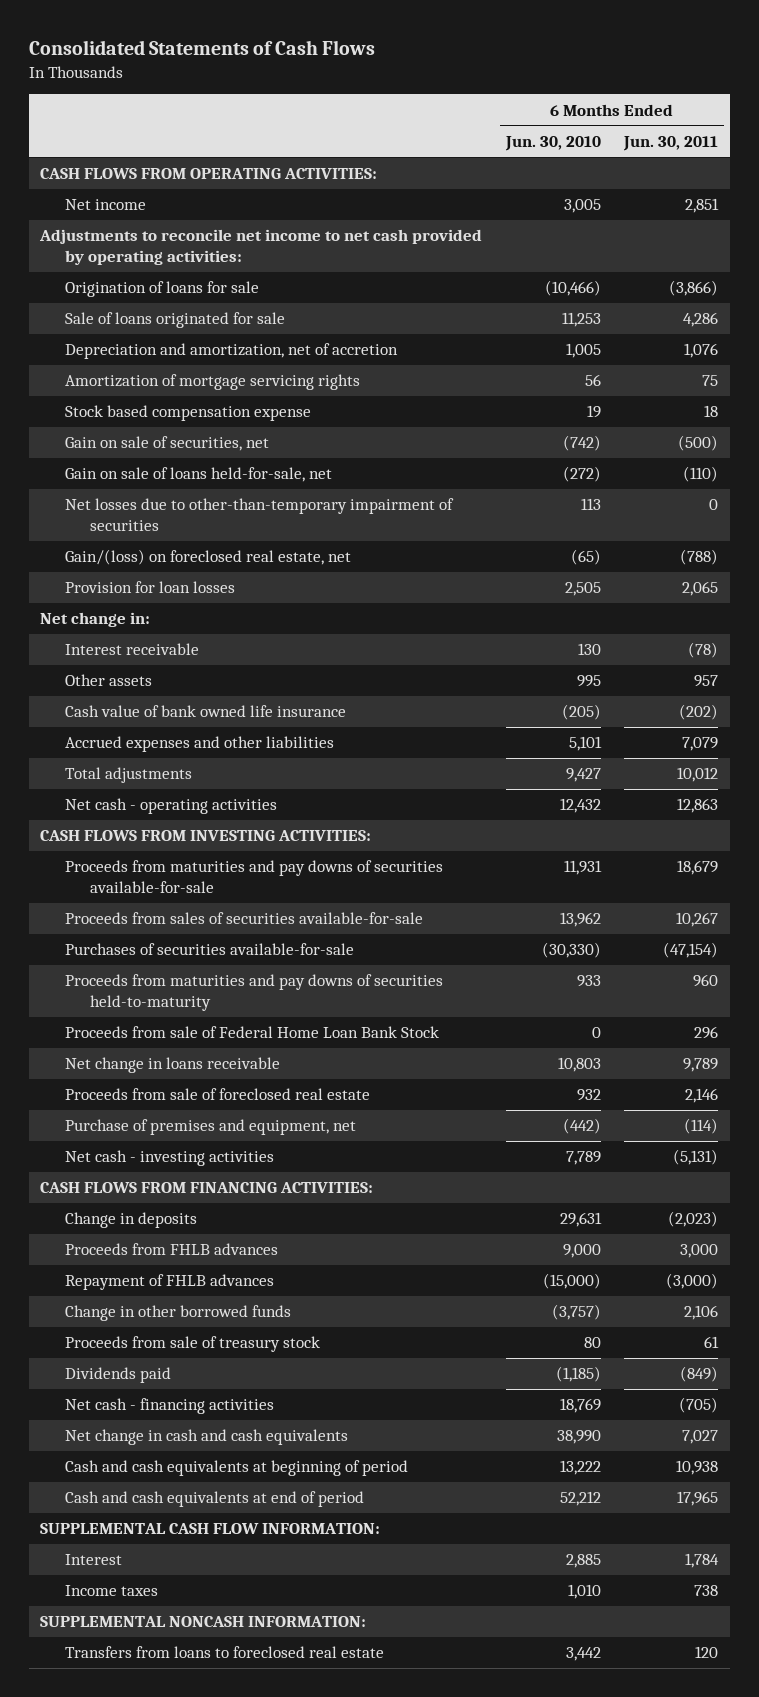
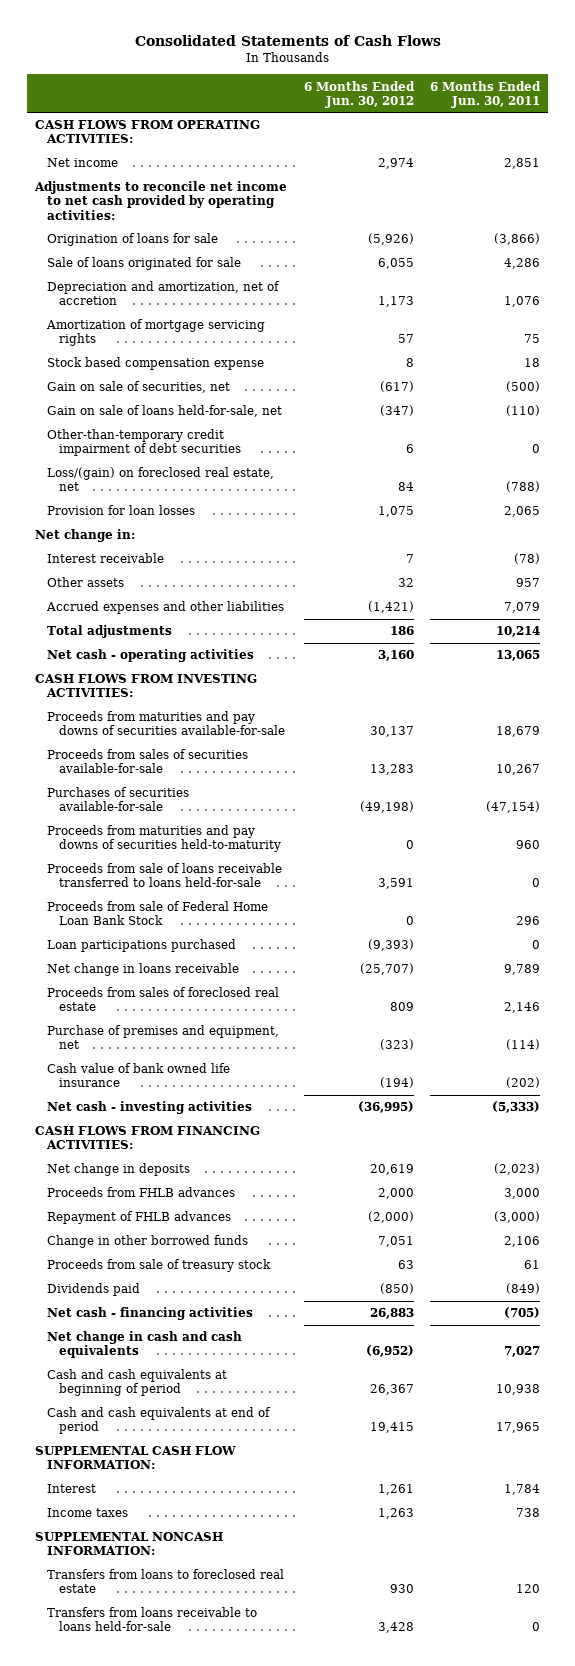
- | 6 Months Ended Jun. 30, 2010 | 6 Months Ended Jun. 30, 2011
+ | 6 Months Ended Jun. 30, 2012 | 6 Months Ended Jun. 30, 2011
- Net losses due to other-than-temporary impairment of securities | 113 | 0
- Gain/(loss) on foreclosed real estate, net | (65) | (788)
+ Other-than-temporary credit impairment of debt securities | 6 | 0
+ Loss/(gain) on foreclosed real estate, net | 84 | (788)
- Total adjustments | 9,427 | 10,012
- Net cash - operating activities | 12,432 | 12,863
+ Total adjustments | 186 | 10,214
+ Net cash - operating activities | 3,160 | 13,065
+ Proceeds from sale of loans receivable transferred to loans held-for-sale | 3,591 | 0
+ Loan participations purchased | (9,393) | 0
- Proceeds from sale of foreclosed real estate | 932 | 2,146
+ Proceeds from sales of foreclosed real estate | 809 | 2,146
- Net cash - investing activities | 7,789 | (5,131)
moved down: Cash value of bank owned life insurance | (194) | (202)
+ Net cash - investing activities | (36,995) | (5,333)
- Change in deposits | 29,631 | (2,023)
+ Net change in deposits | 20,619 | (2,023)
+ Transfers from loans receivable to loans held-for-sale | 3,428 | 0

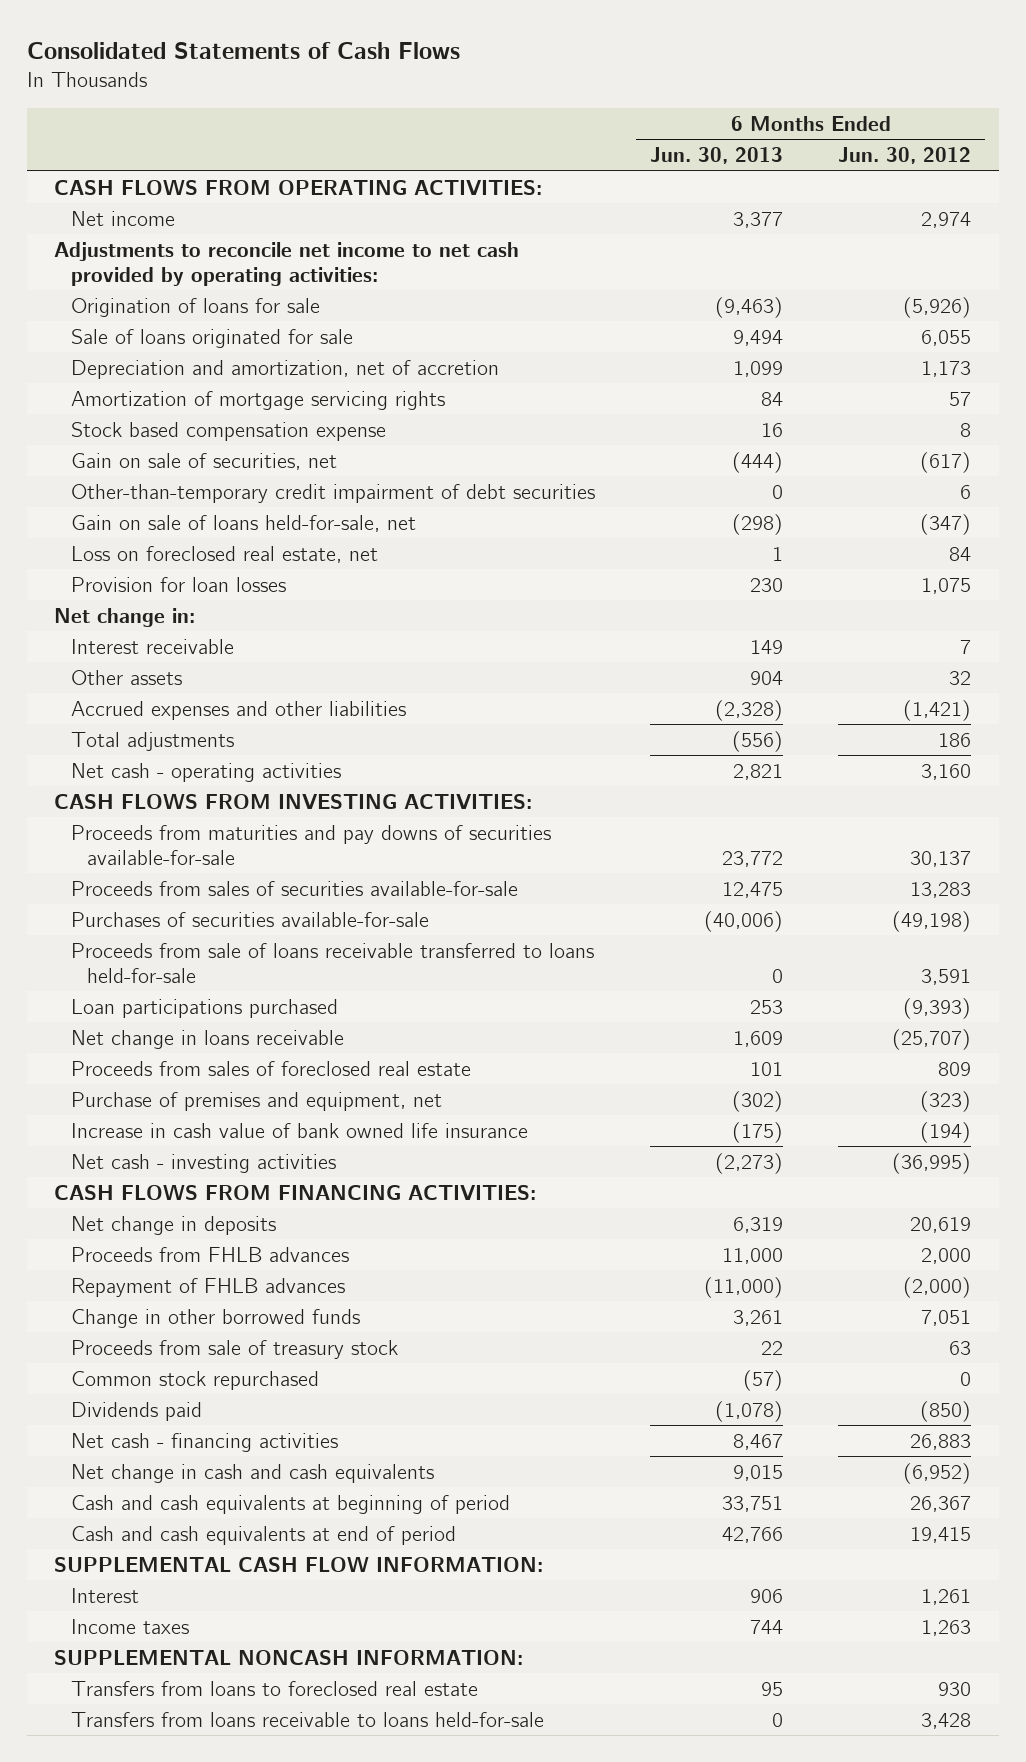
- | 6 Months Ended Jun. 30, 2012 | 6 Months Ended Jun. 30, 2011
+ | 6 Months Ended Jun. 30, 2013 | 6 Months Ended Jun. 30, 2012
- Loss/(gain) on foreclosed real estate, net | 84 | (788)
moved down: Gain on sale of loans held-for-sale, net | (298) | (347)
+ Loss on foreclosed real estate, net | 1 | 84
- Proceeds from maturities and pay downs of securities held-to-maturity | 0 | 960
- Proceeds from sale of Federal Home Loan Bank Stock | 0 | 296
- Cash value of bank owned life insurance | (194) | (202)
+ Increase in cash value of bank owned life insurance | (175) | (194)
+ Common stock repurchased | (57) | 0

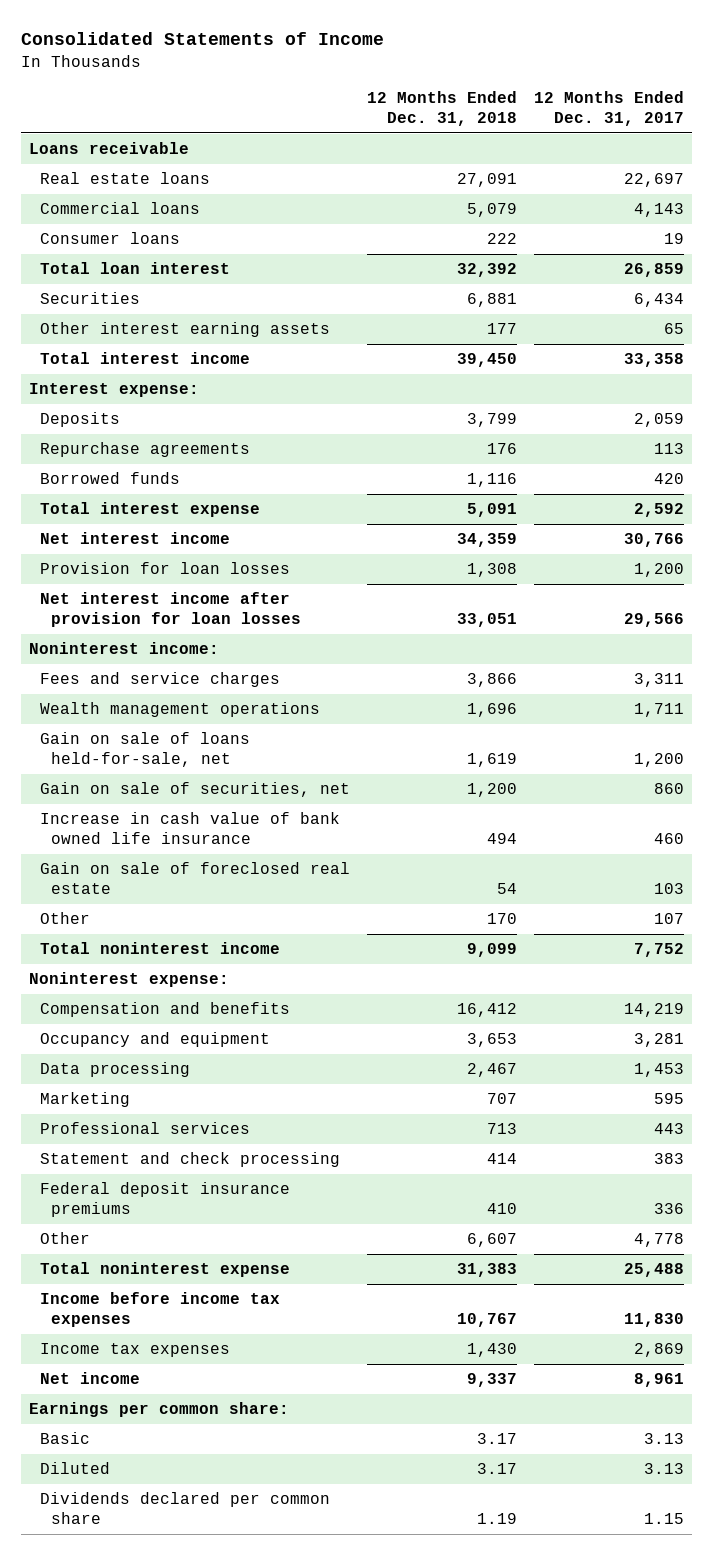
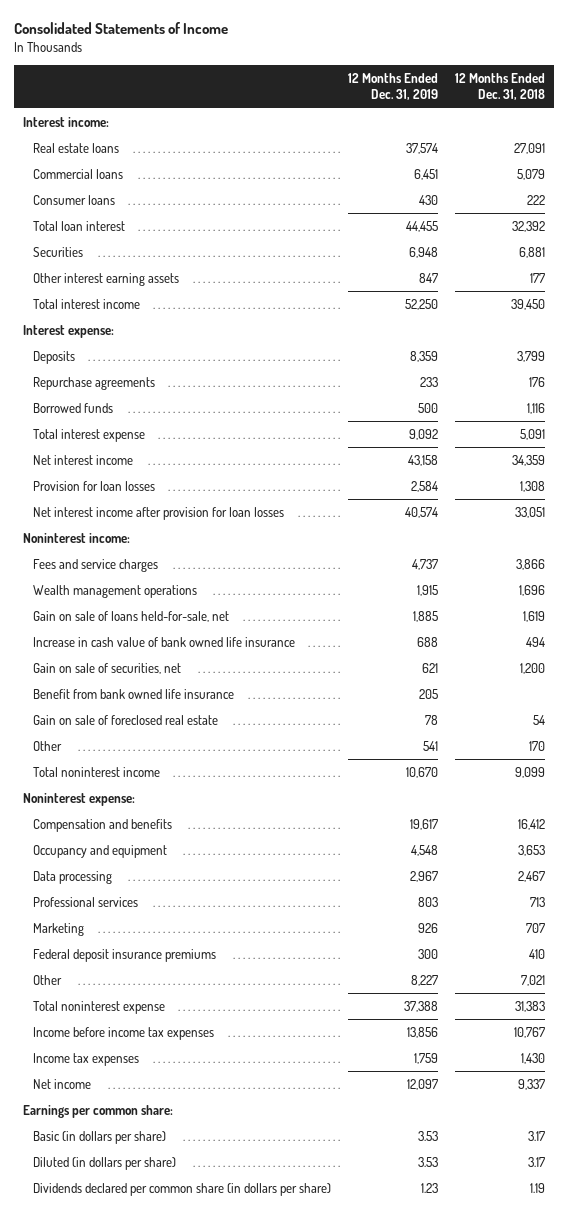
- | 12 Months Ended Dec. 31, 2018 | 12 Months Ended Dec. 31, 2017
+ | 12 Months Ended Dec. 31, 2019 | 12 Months Ended Dec. 31, 2018
- Loans receivable
+ Interest income:
moved down: Gain on sale of securities, net | 621 | 1,200
+ Benefit from bank owned life insurance | 205 |
- Statement and check processing | 414 | 383
moved down: Marketing | 926 | 707
- Other | 6,607 | 4,778
+ Other | 8,227 | 7,021
- Basic | 3.17 | 3.13
- Diluted | 3.17 | 3.13
- Dividends declared per common share | 1.19 | 1.15
+ Basic (in dollars per share) | 3.53 | 3.17
+ Diluted (in dollars per share) | 3.53 | 3.17
+ Dividends declared per common share (in dollars per share) | 1.23 | 1.19

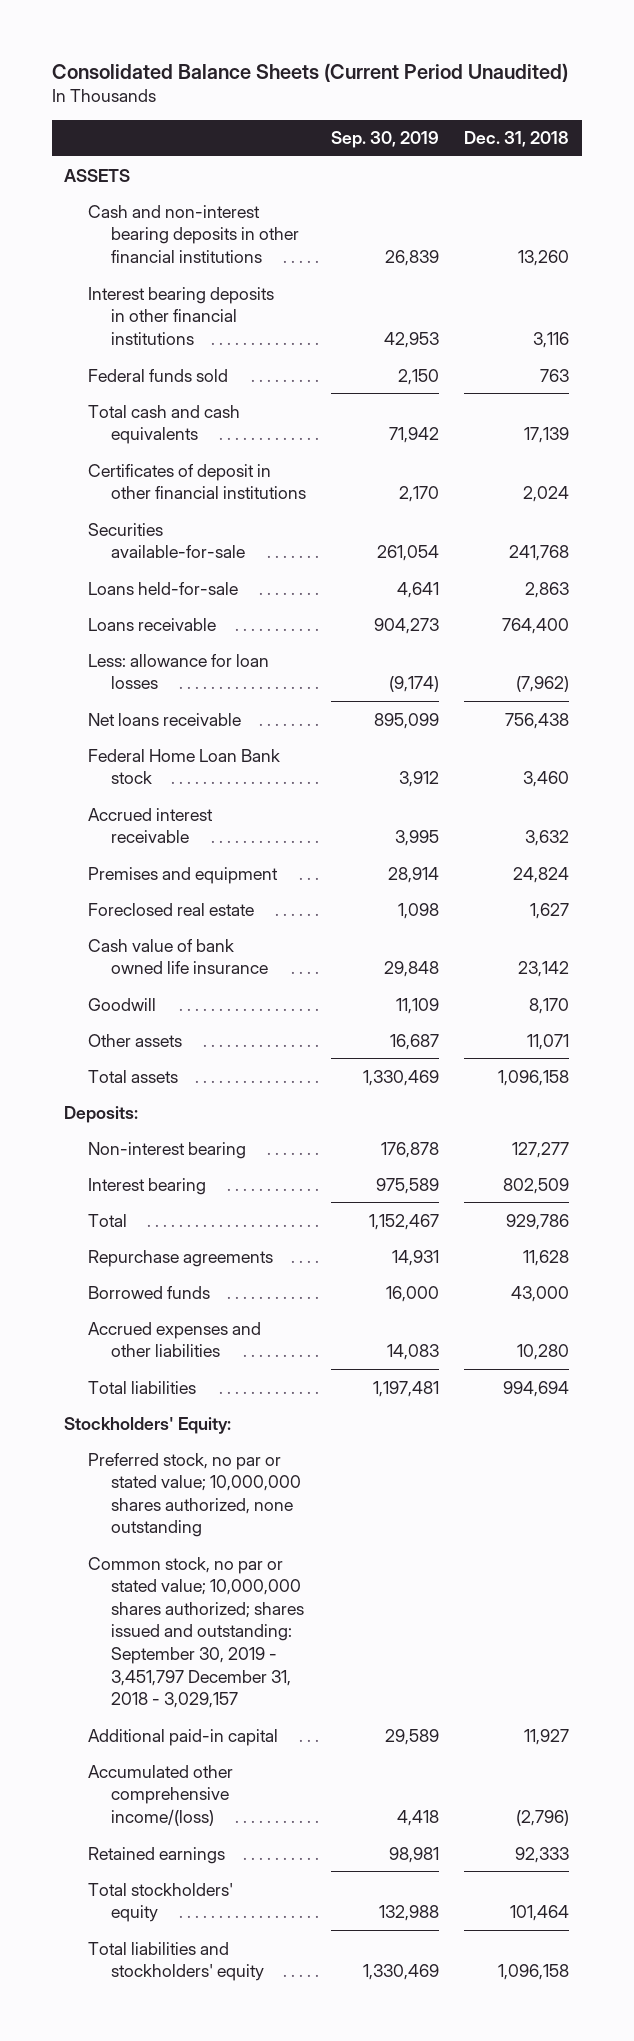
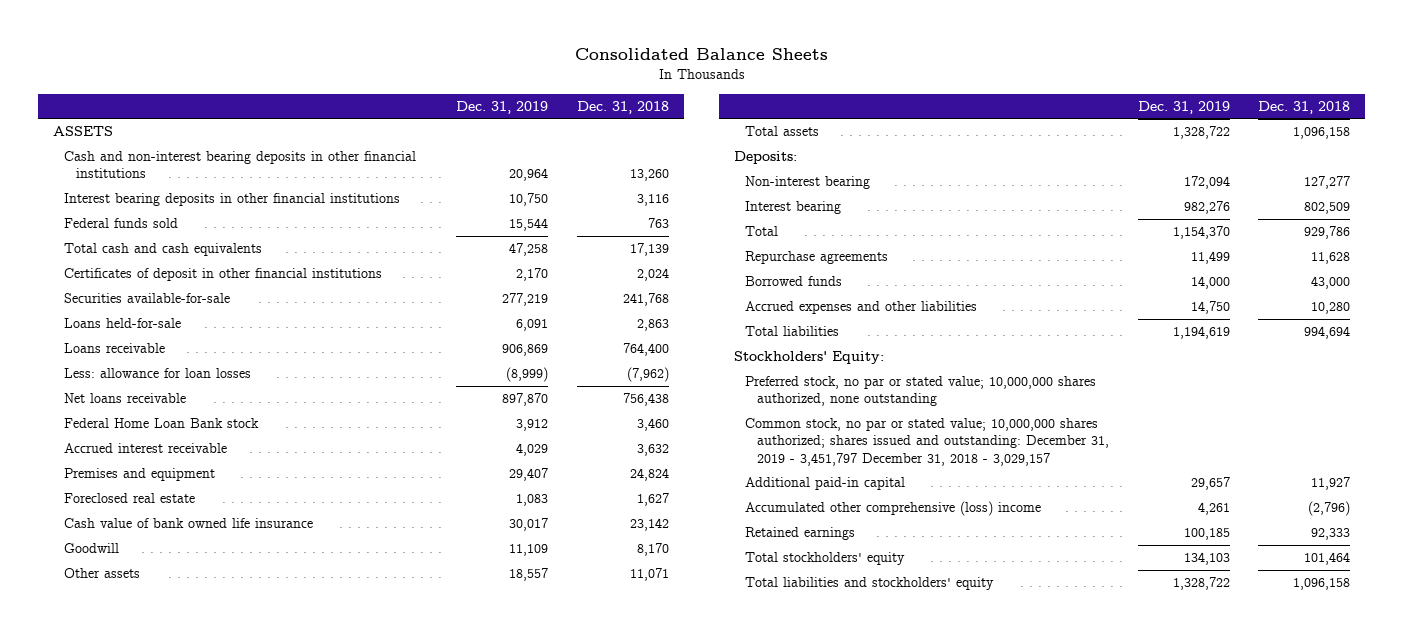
- Consolidated Balance Sheets (Current Period Unaudited)
+ Consolidated Balance Sheets
- | Sep. 30, 2019 | Dec. 31, 2018
+ | Dec. 31, 2019 | Dec. 31, 2018
- Common stock, no par or stated value; 10,000,000 shares authorized; shares issued and outstanding: September 30, 2019 - 3,451,797 December 31, 2018 - 3,029,157
+ Common stock, no par or stated value; 10,000,000 shares authorized; shares issued and outstanding: December 31, 2019 - 3,451,797 December 31, 2018 - 3,029,157
- Accumulated other comprehensive income/(loss) | 4,418 | (2,796)
+ Accumulated other comprehensive (loss) income | 4,261 | (2,796)

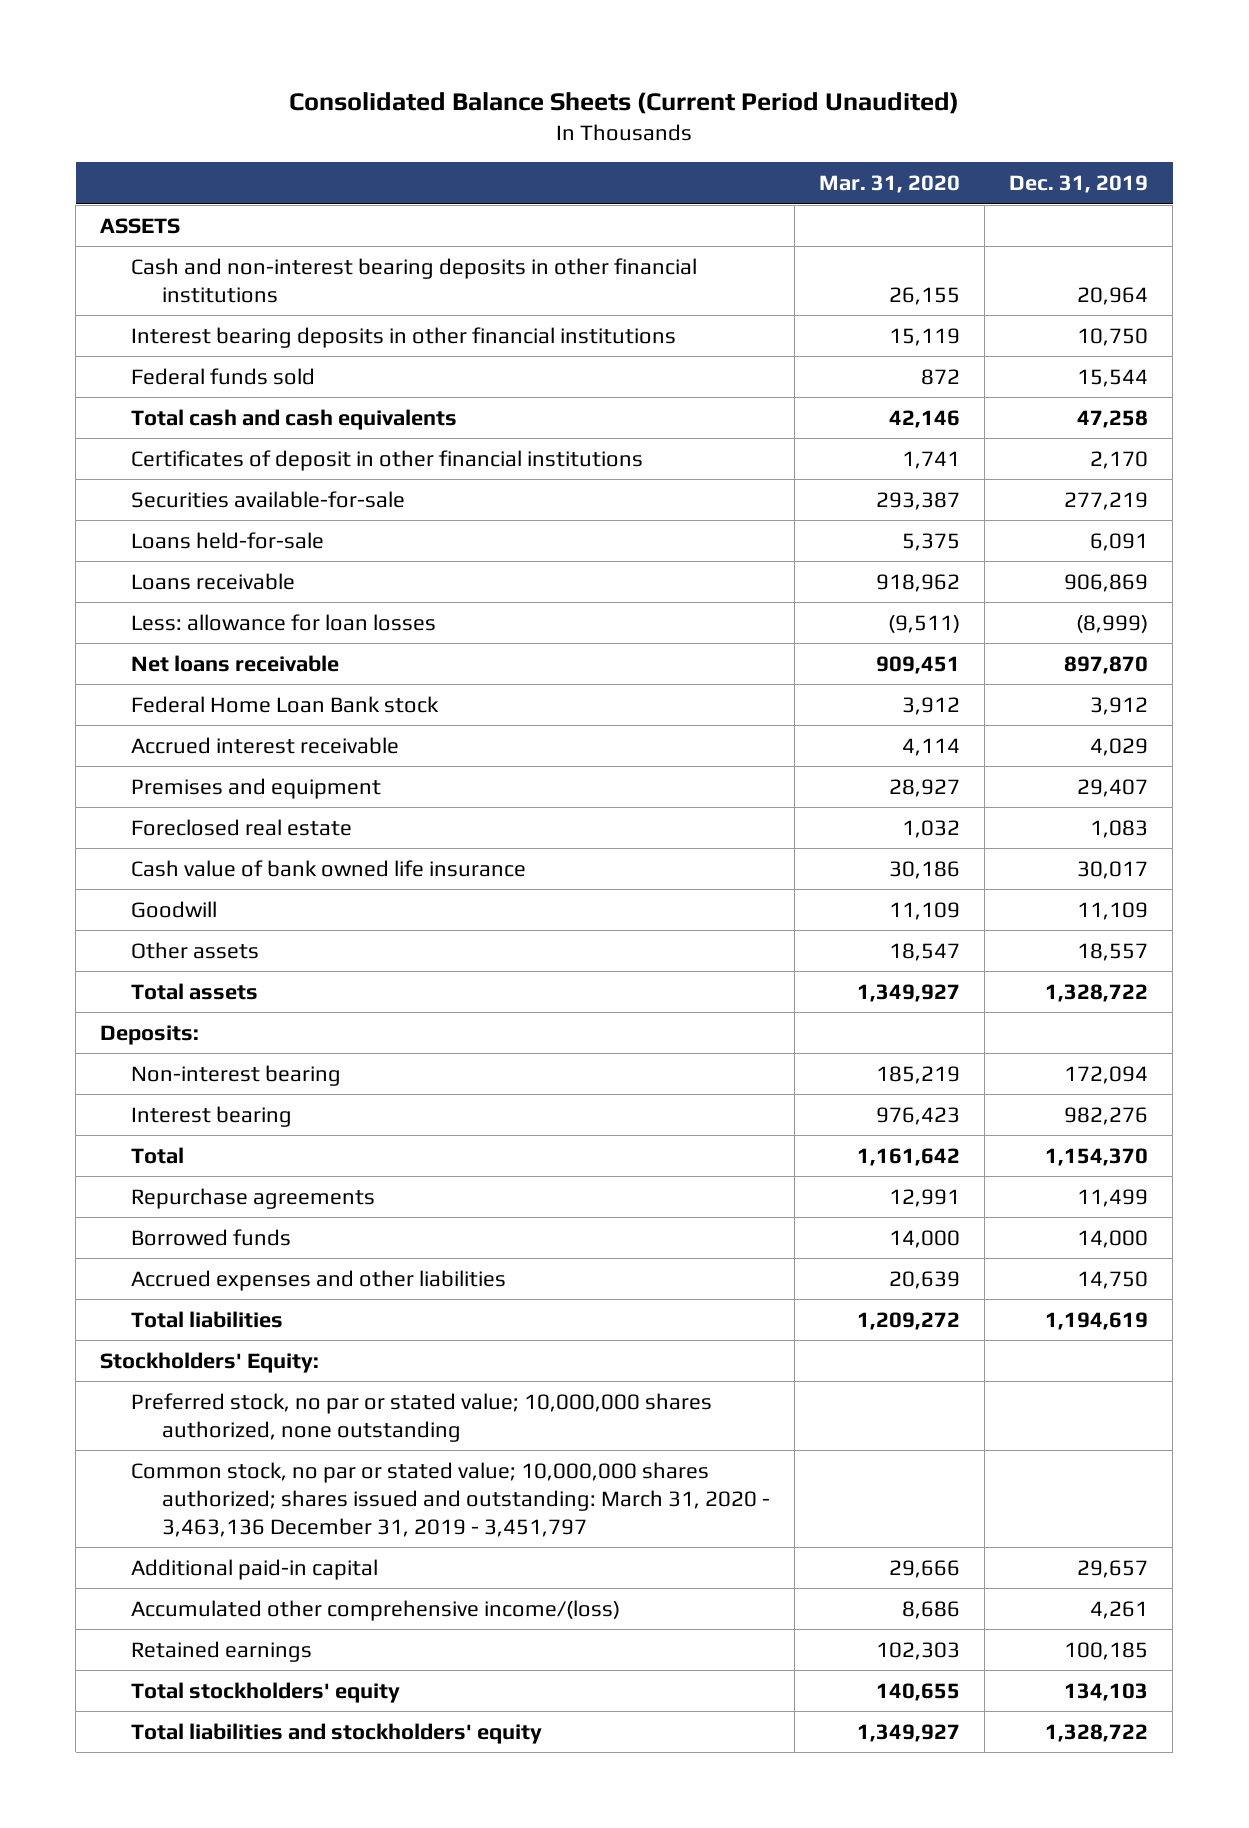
- Consolidated Balance Sheets
+ Consolidated Balance Sheets (Current Period Unaudited)
- | Dec. 31, 2019 | Dec. 31, 2018
+ | Mar. 31, 2020 | Dec. 31, 2019
- Common stock, no par or stated value; 10,000,000 shares authorized; shares issued and outstanding: December 31, 2019 - 3,451,797 December 31, 2018 - 3,029,157
+ Common stock, no par or stated value; 10,000,000 shares authorized; shares issued and outstanding: March 31, 2020 - 3,463,136 December 31, 2019 - 3,451,797
- Accumulated other comprehensive (loss) income | 4,261 | (2,796)
+ Accumulated other comprehensive income/(loss) | 8,686 | 4,261

